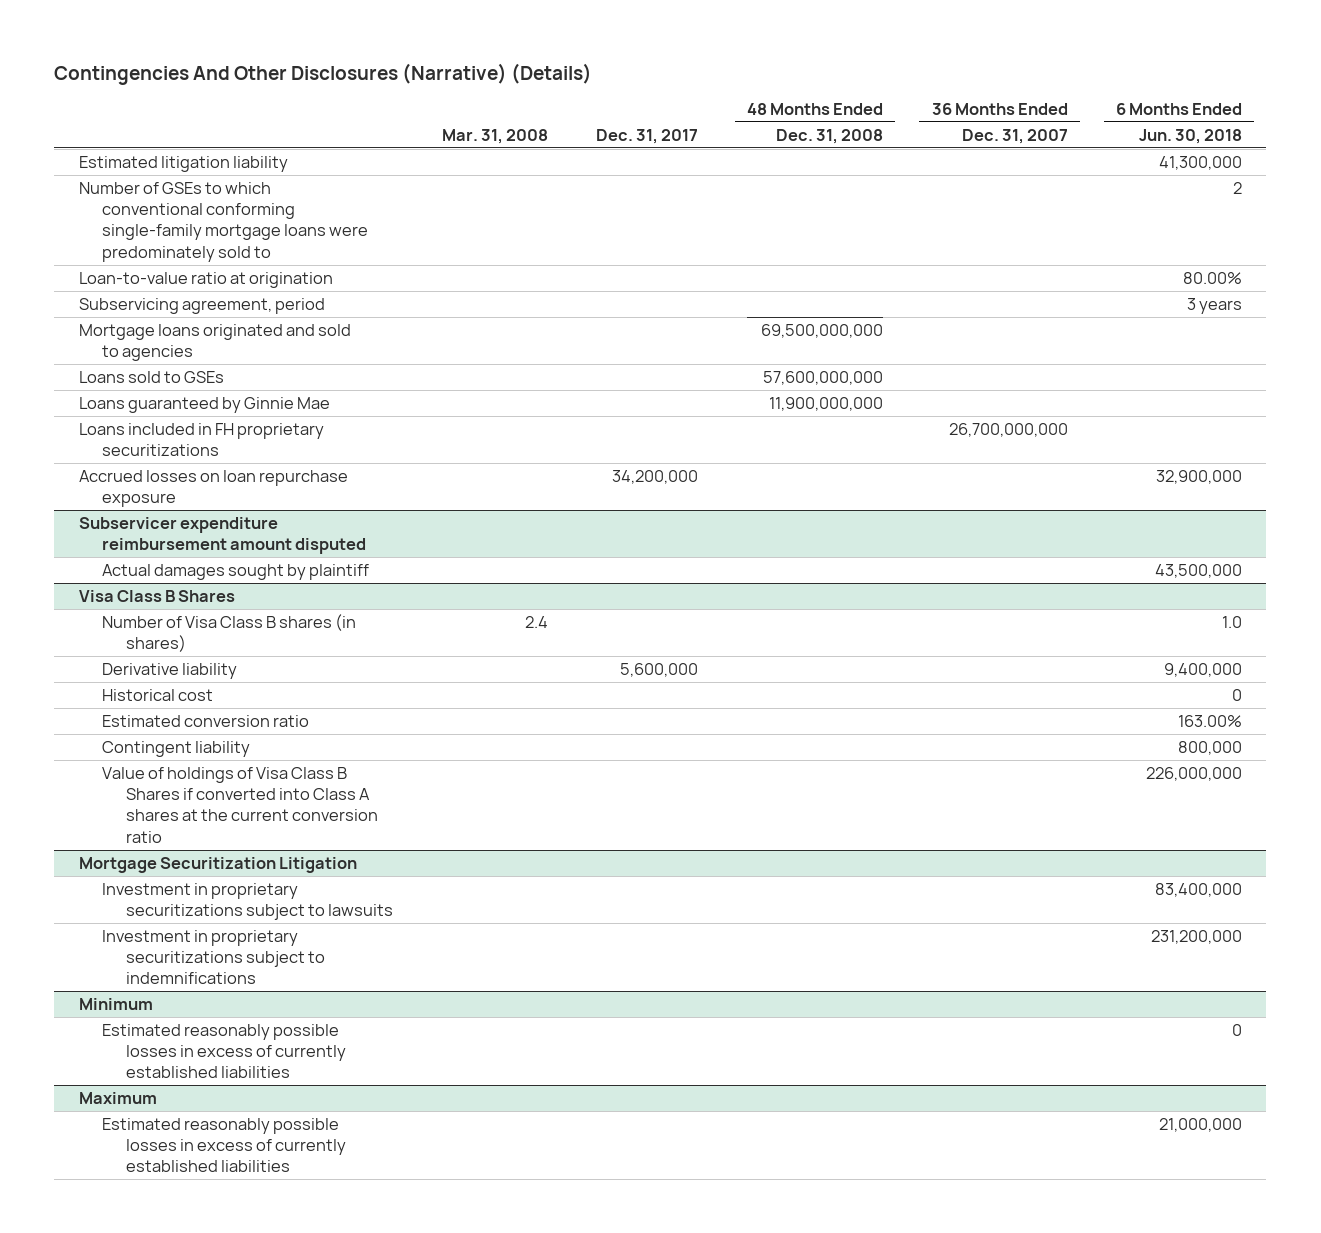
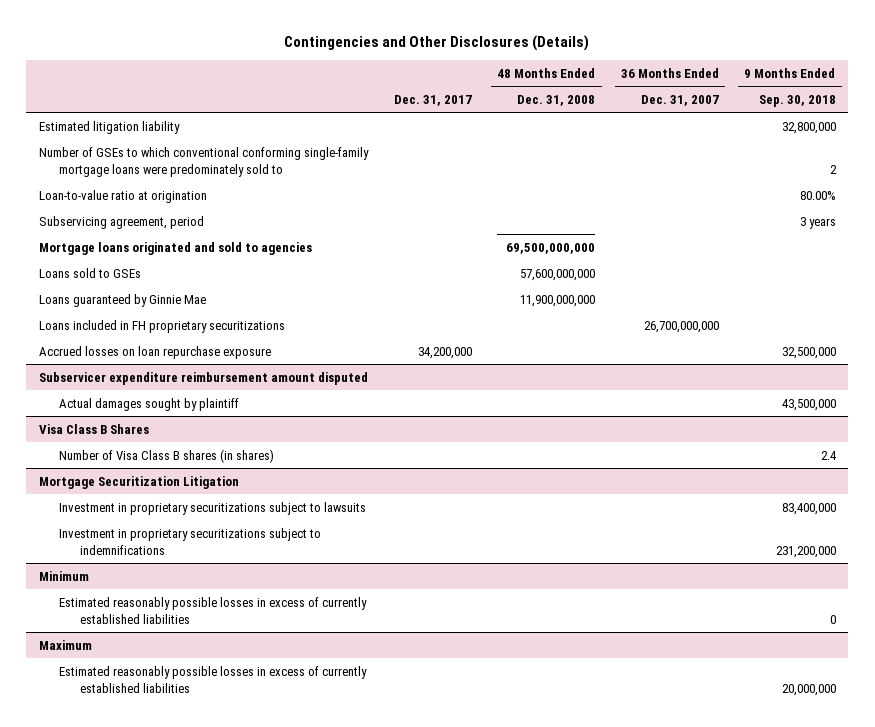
- Contingencies And Other Disclosures (Narrative) (Details)
+ Contingencies and Other Disclosures (Details)
- | Mar. 31, 2008 | Dec. 31, 2017 | 48 Months Ended Dec. 31, 2008 | 36 Months Ended Dec. 31, 2007 | 6 Months Ended Jun. 30, 2018
+ | Dec. 31, 2017 | 48 Months Ended Dec. 31, 2008 | 36 Months Ended Dec. 31, 2007 | 9 Months Ended Sep. 30, 2018
@ Visa Class B Shares
- Derivative liability | | 5,600,000 | | | 9,400,000
- Historical cost | | | | | 0
- Estimated conversion ratio | | | | | 163.00%
- Contingent liability | | | | | 800,000
- Value of holdings of Visa Class B Shares if converted into Class A shares at the current conversion ratio | | | | | 226,000,000

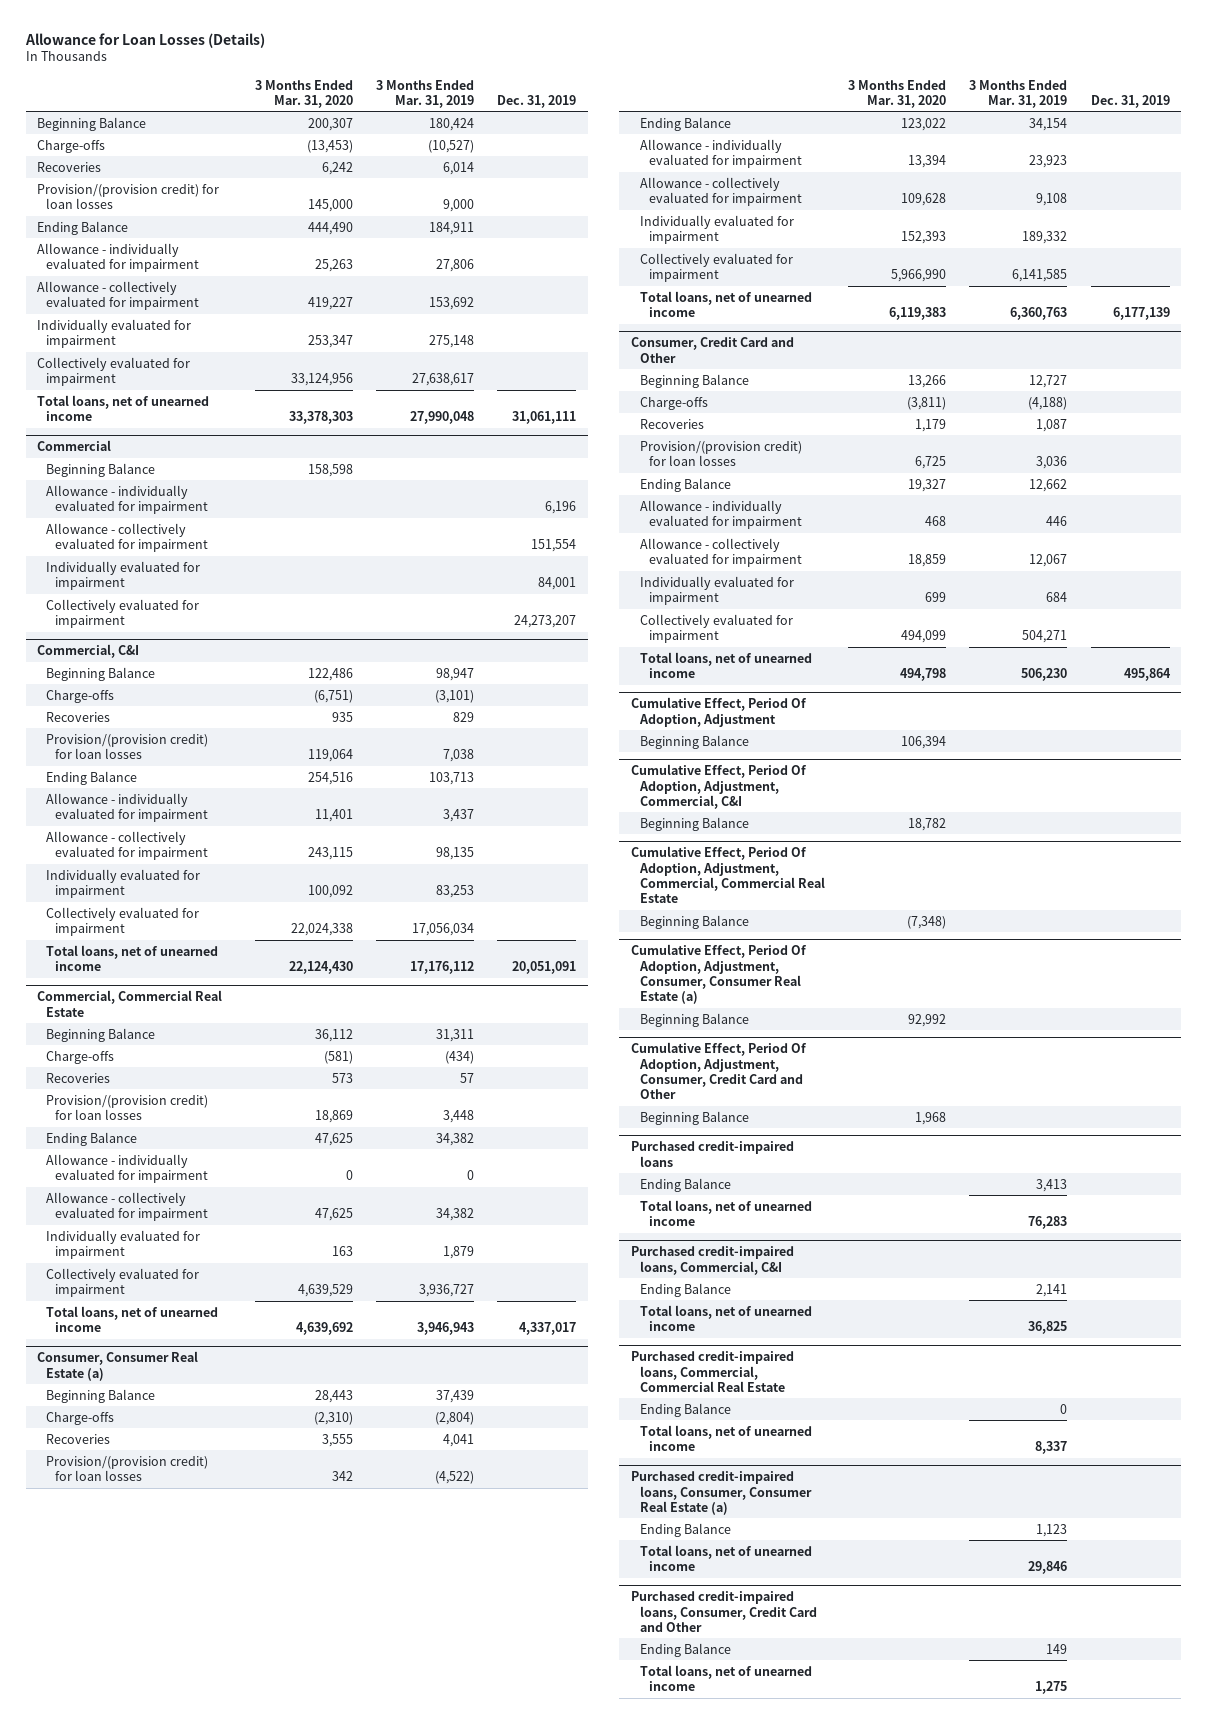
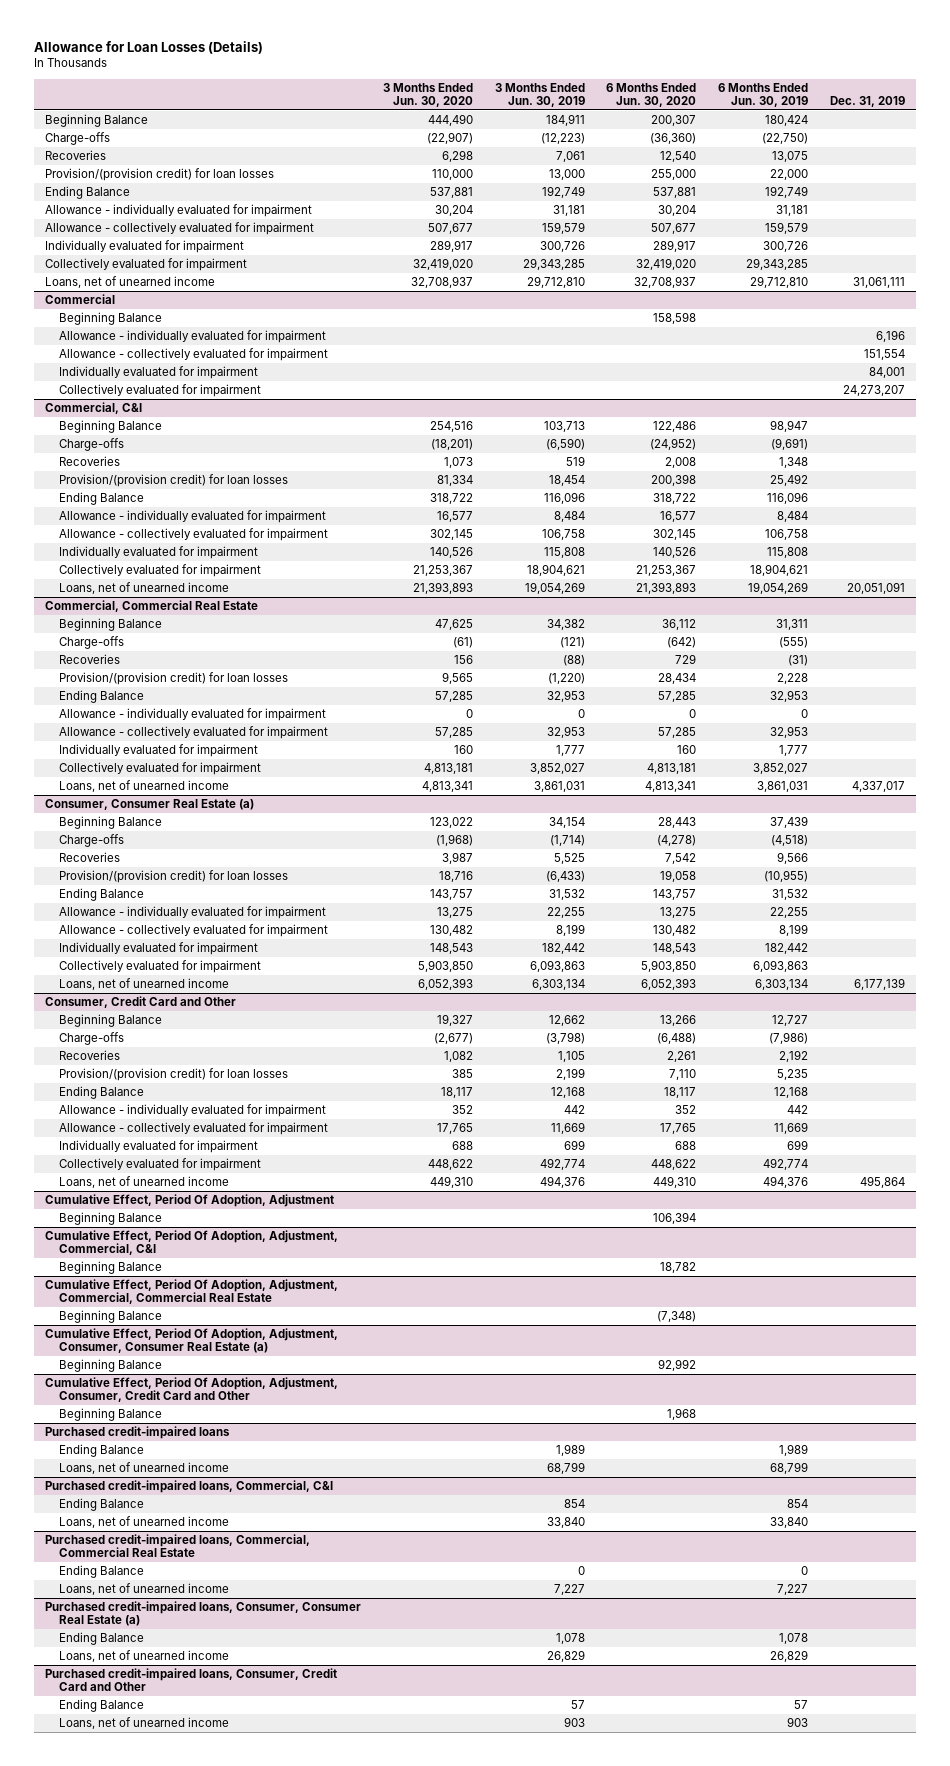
- | 3 Months Ended Mar. 31, 2020 | 3 Months Ended Mar. 31, 2019 | Dec. 31, 2019
+ | 3 Months Ended Jun. 30, 2020 | 3 Months Ended Jun. 30, 2019 | 6 Months Ended Jun. 30, 2020 | 6 Months Ended Jun. 30, 2019 | Dec. 31, 2019
- Total loans, net of unearned income | 33,378,303 | 27,990,048 | 31,061,111
+ Loans, net of unearned income | 32,708,937 | 29,712,810 | 32,708,937 | 29,712,810 | 31,061,111
@ Commercial, C&I
- Total loans, net of unearned income | 22,124,430 | 17,176,112 | 20,051,091
+ Loans, net of unearned income | 21,393,893 | 19,054,269 | 21,393,893 | 19,054,269 | 20,051,091
@ Commercial, Commercial Real Estate
- Total loans, net of unearned income | 4,639,692 | 3,946,943 | 4,337,017
+ Loans, net of unearned income | 4,813,341 | 3,861,031 | 4,813,341 | 3,861,031 | 4,337,017
@ Consumer, Consumer Real Estate (a)
- Total loans, net of unearned income | 6,119,383 | 6,360,763 | 6,177,139
+ Loans, net of unearned income | 6,052,393 | 6,303,134 | 6,052,393 | 6,303,134 | 6,177,139
@ Consumer, Credit Card and Other
- Total loans, net of unearned income | 494,798 | 506,230 | 495,864
+ Loans, net of unearned income | 449,310 | 494,376 | 449,310 | 494,376 | 495,864
@ Purchased credit-impaired loans
- Total loans, net of unearned income | | 76,283 |
+ Loans, net of unearned income | | 68,799 | | 68,799 |
@ Purchased credit-impaired loans, Commercial, C&I
- Total loans, net of unearned income | | 36,825 |
+ Loans, net of unearned income | | 33,840 | | 33,840 |
@ Purchased credit-impaired loans, Commercial, Commercial Real Estate
- Total loans, net of unearned income | | 8,337 |
+ Loans, net of unearned income | | 7,227 | | 7,227 |
@ Purchased credit-impaired loans, Consumer, Consumer Real Estate (a)
- Total loans, net of unearned income | | 29,846 |
+ Loans, net of unearned income | | 26,829 | | 26,829 |
@ Purchased credit-impaired loans, Consumer, Credit Card and Other
- Total loans, net of unearned income | | 1,275 |
+ Loans, net of unearned income | | 903 | | 903 |

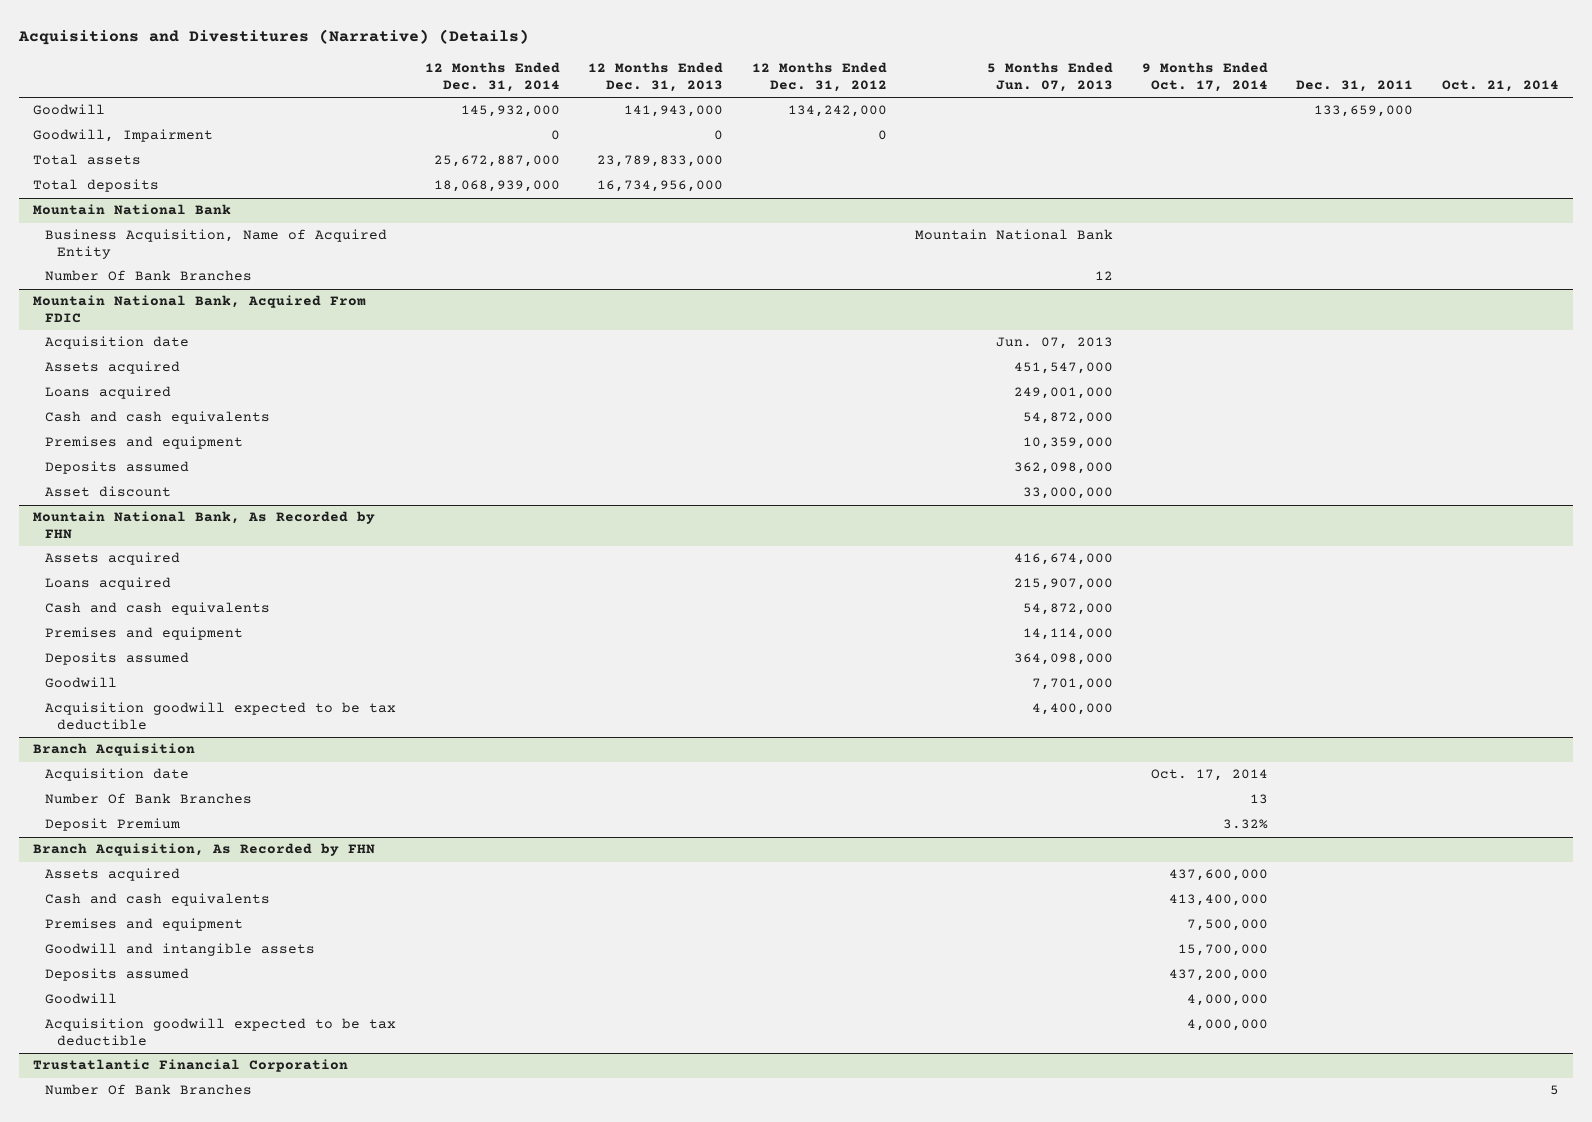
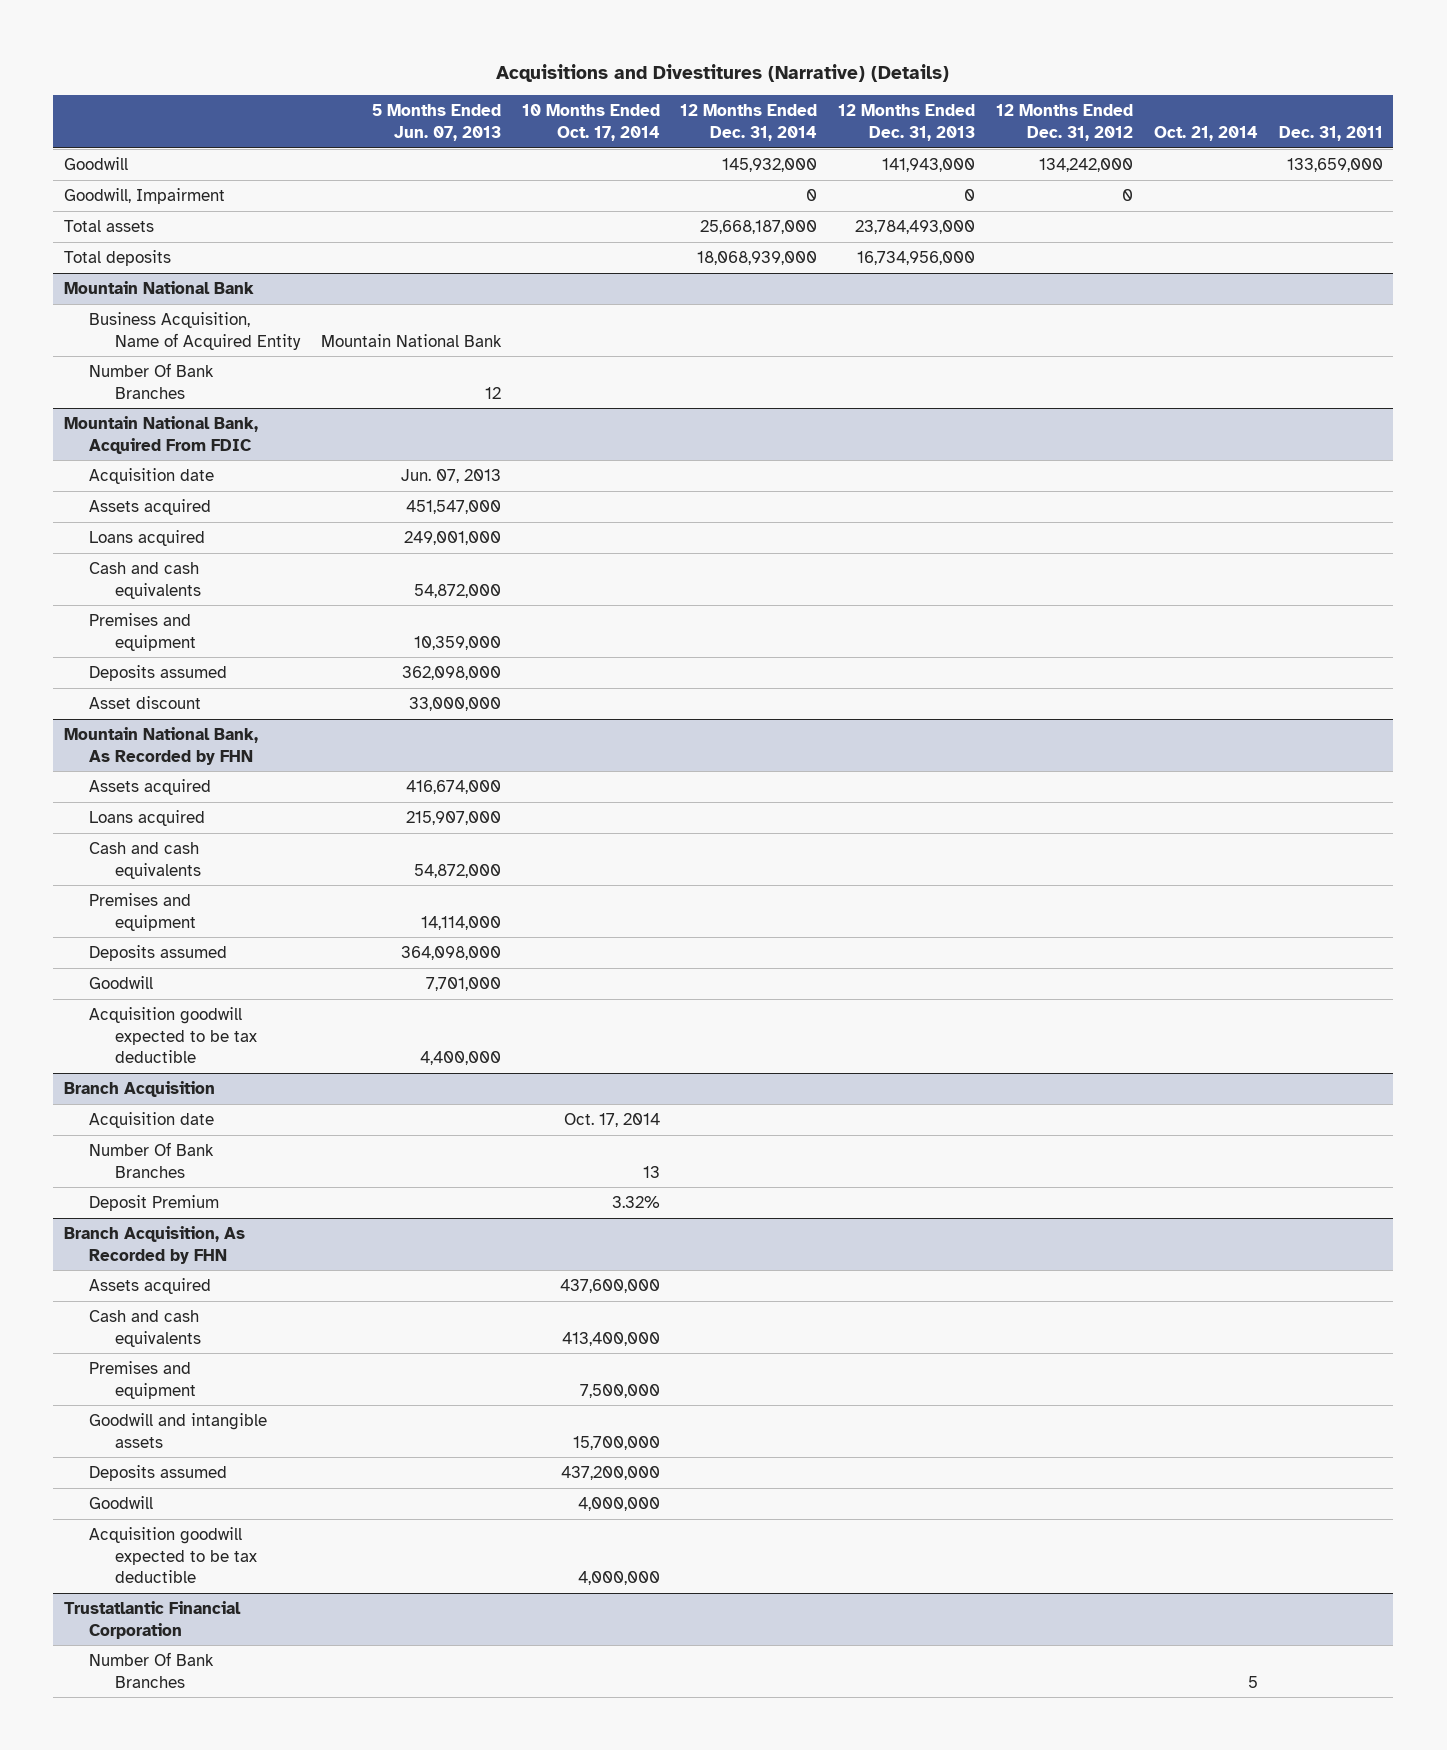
- | 12 Months Ended Dec. 31, 2014 | 12 Months Ended Dec. 31, 2013 | 12 Months Ended Dec. 31, 2012 | 5 Months Ended Jun. 07, 2013 | 9 Months Ended Oct. 17, 2014 | Dec. 31, 2011 | Oct. 21, 2014
+ | 5 Months Ended Jun. 07, 2013 | 10 Months Ended Oct. 17, 2014 | 12 Months Ended Dec. 31, 2014 | 12 Months Ended Dec. 31, 2013 | 12 Months Ended Dec. 31, 2012 | Oct. 21, 2014 | Dec. 31, 2011
- Total assets | 25,672,887,000 | 23,789,833,000 | | | | |
+ Total assets | | | 25,668,187,000 | 23,784,493,000 | | |

